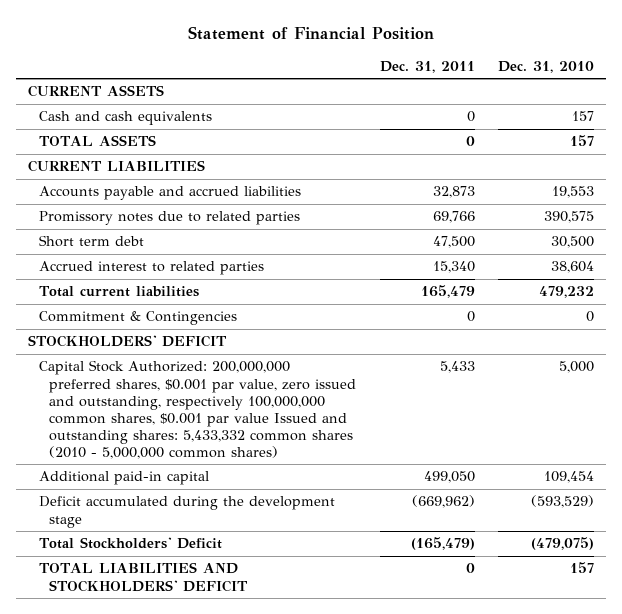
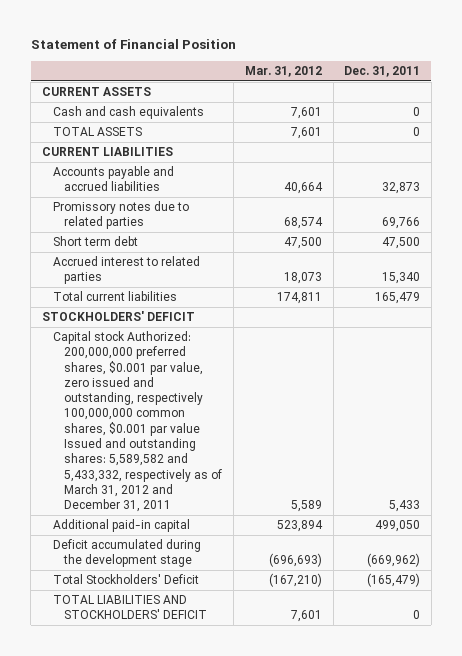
- | Dec. 31, 2011 | Dec. 31, 2010
+ | Mar. 31, 2012 | Dec. 31, 2011
- Commitment & Contingencies | 0 | 0
- Capital Stock Authorized: 200,000,000 preferred shares, $0.001 par value, zero issued and outstanding, respectively 100,000,000 common shares, $0.001 par value Issued and outstanding shares: 5,433,332 common shares (2010 - 5,000,000 common shares) | 5,433 | 5,000
+ Capital stock Authorized: 200,000,000 preferred shares, $0.001 par value, zero issued and outstanding, respectively 100,000,000 common shares, $0.001 par value Issued and outstanding shares: 5,589,582 and 5,433,332, respectively as of March 31, 2012 and December 31, 2011 | 5,589 | 5,433

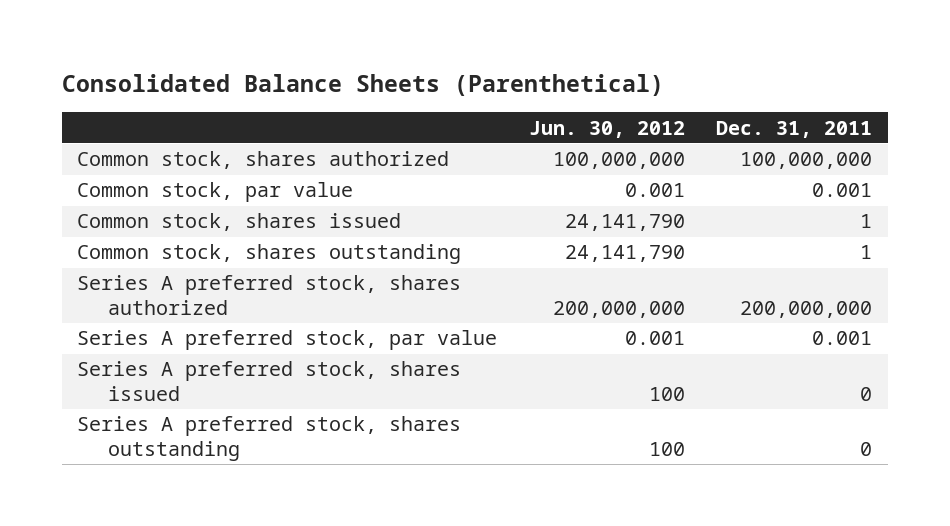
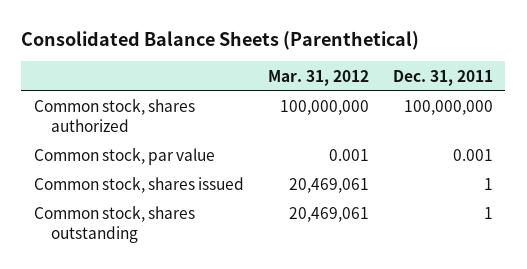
- | Jun. 30, 2012 | Dec. 31, 2011
+ | Mar. 31, 2012 | Dec. 31, 2011
- Series A preferred stock, shares authorized | 200,000,000 | 200,000,000
- Series A preferred stock, par value | 0.001 | 0.001
- Series A preferred stock, shares issued | 100 | 0
- Series A preferred stock, shares outstanding | 100 | 0

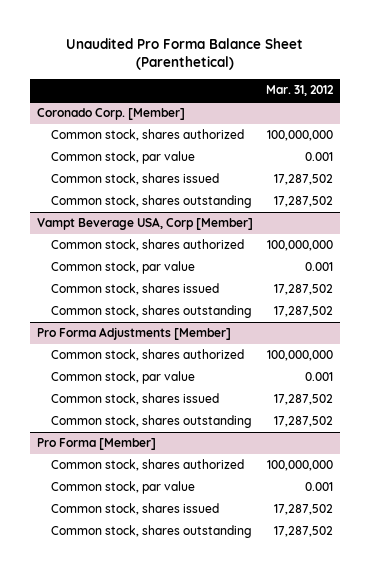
- Consolidated Balance Sheets (Parenthetical)
+ Unaudited Pro Forma Balance Sheet (Parenthetical)
- | Mar. 31, 2012 | Dec. 31, 2011
+ | Mar. 31, 2012
+ Coronado Corp. [Member]
- Common stock, shares issued | 20,469,061 | 1
- Common stock, shares outstanding | 20,469,061 | 1
+ Common stock, shares issued | 17,287,502
+ Common stock, shares outstanding | 17,287,502
+ Vampt Beverage USA, Corp [Member]
+ Common stock, shares authorized | 100,000,000
+ Common stock, par value | 0.001
+ Common stock, shares issued | 17,287,502
+ Common stock, shares outstanding | 17,287,502
+ Pro Forma Adjustments [Member]
+ Common stock, shares authorized | 100,000,000
+ Common stock, par value | 0.001
+ Common stock, shares issued | 17,287,502
+ Common stock, shares outstanding | 17,287,502
+ Pro Forma [Member]
+ Common stock, shares authorized | 100,000,000
+ Common stock, par value | 0.001
+ Common stock, shares issued | 17,287,502
+ Common stock, shares outstanding | 17,287,502

